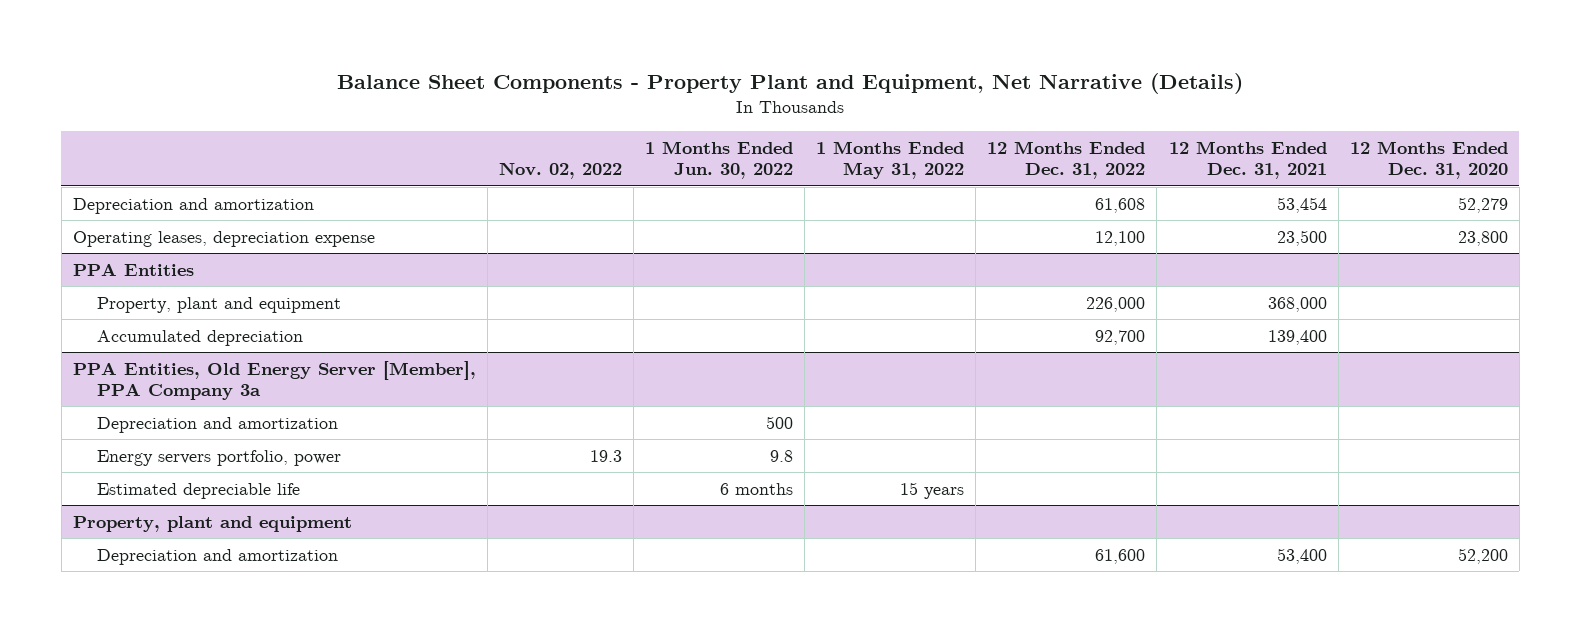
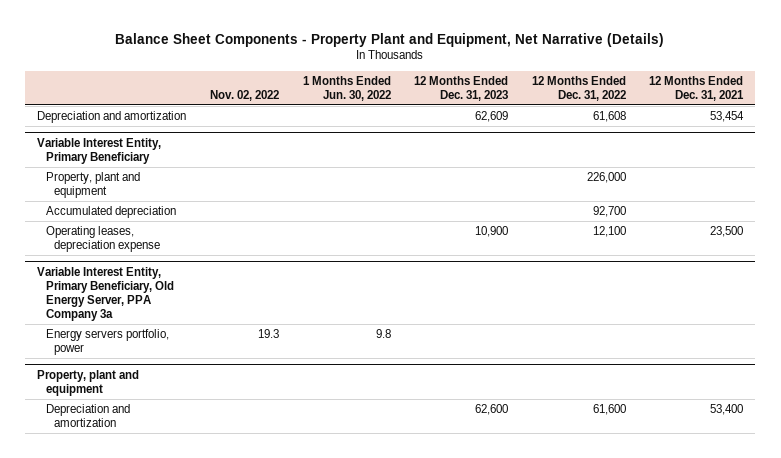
- | Nov. 02, 2022 | 1 Months Ended Jun. 30, 2022 | 1 Months Ended May 31, 2022 | 12 Months Ended Dec. 31, 2022 | 12 Months Ended Dec. 31, 2021 | 12 Months Ended Dec. 31, 2020
+ | Nov. 02, 2022 | 1 Months Ended Jun. 30, 2022 | 12 Months Ended Dec. 31, 2023 | 12 Months Ended Dec. 31, 2022 | 12 Months Ended Dec. 31, 2021
+ Variable Interest Entity, Primary Beneficiary
+ Property, plant and equipment | | | | 226,000 |
+ Accumulated depreciation | | | | 92,700 |
- PPA Entities
- Property, plant and equipment | | | | 226,000 | 368,000 |
- Accumulated depreciation | | | | 92,700 | 139,400 |
- PPA Entities, Old Energy Server [Member], PPA Company 3a
- Depreciation and amortization | | 500 | | | |
+ Variable Interest Entity, Primary Beneficiary, Old Energy Server, PPA Company 3a
- Estimated depreciable life | | 6 months | 15 years | | |

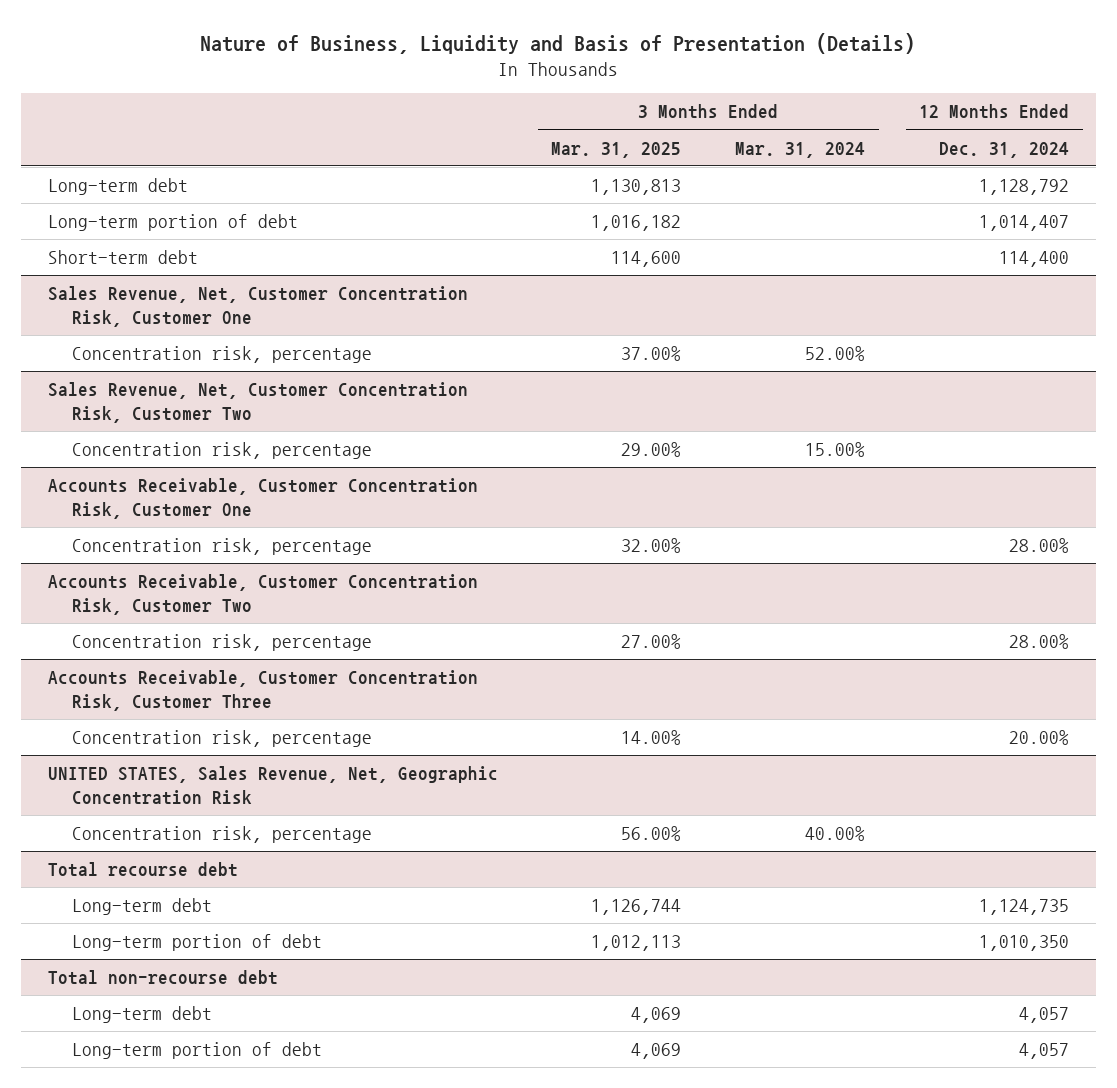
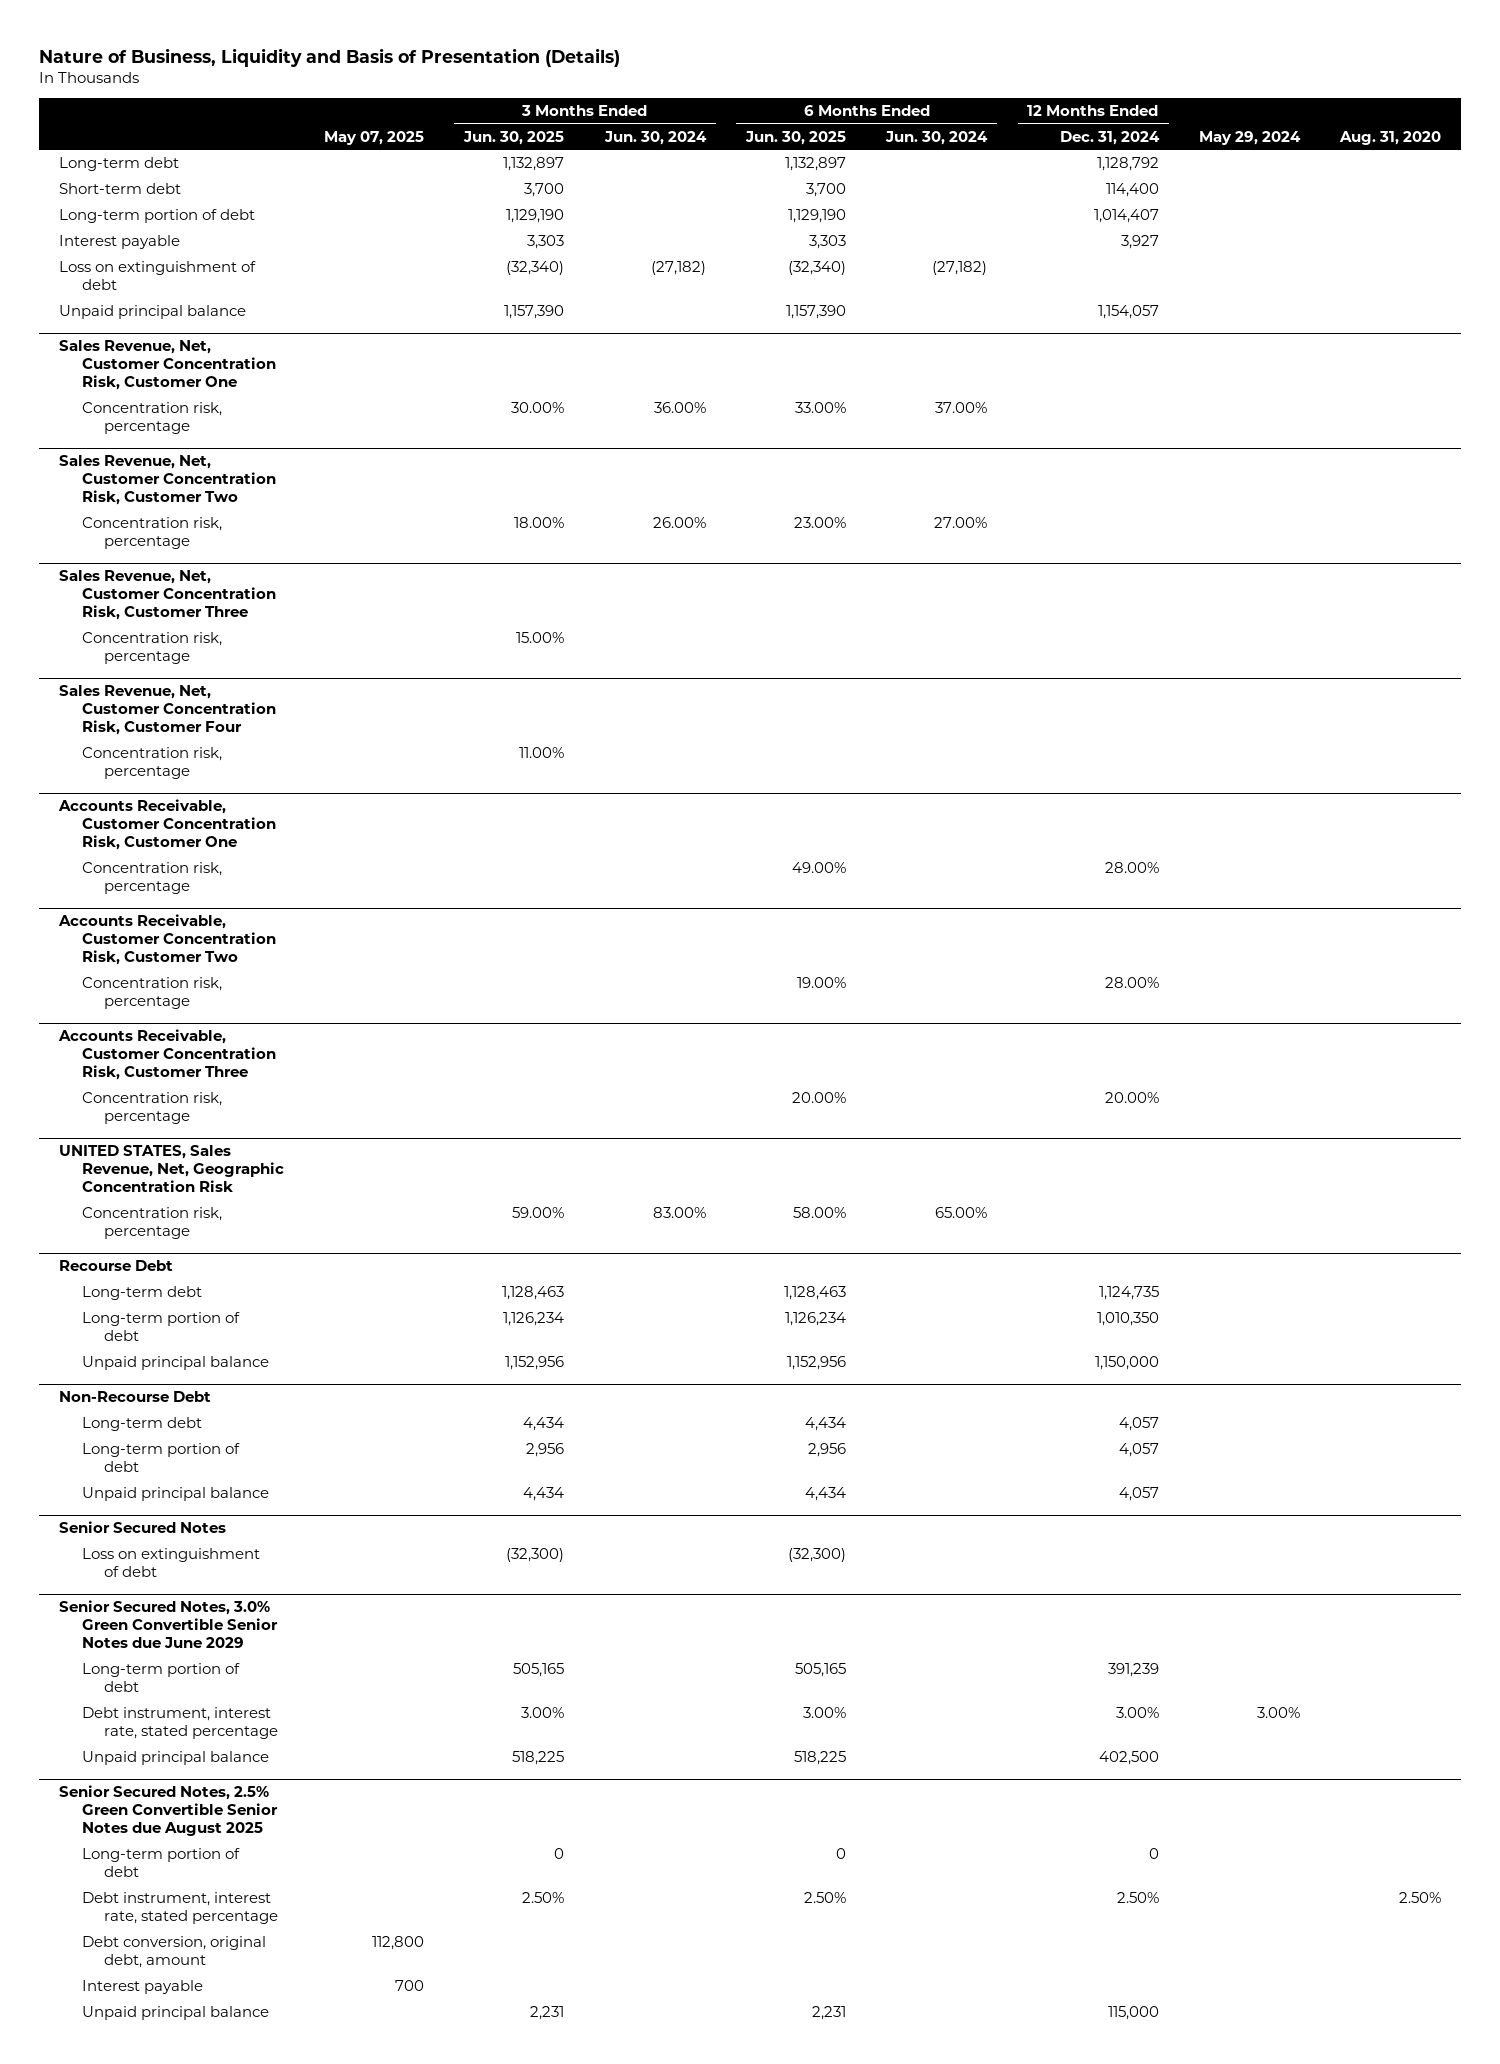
- | 3 Months Ended Mar. 31, 2025 | 3 Months Ended Mar. 31, 2024 | 12 Months Ended Dec. 31, 2024
+ | May 07, 2025 | 3 Months Ended Jun. 30, 2025 | 3 Months Ended Jun. 30, 2024 | 6 Months Ended Jun. 30, 2025 | 6 Months Ended Jun. 30, 2024 | 12 Months Ended Dec. 31, 2024 | May 29, 2024 | Aug. 31, 2020
moved down: Long-term portion of debt | | 1,129,190 | | 1,129,190 | | 1,014,407 | |
+ Interest payable | | 3,303 | | 3,303 | | 3,927 | |
+ Loss on extinguishment of debt | | (32,340) | (27,182) | (32,340) | (27,182) | | |
+ Unpaid principal balance | | 1,157,390 | | 1,157,390 | | 1,154,057 | |
+ Sales Revenue, Net, Customer Concentration Risk, Customer Three
+ Concentration risk, percentage | | 15.00% | | | | | |
+ Sales Revenue, Net, Customer Concentration Risk, Customer Four
+ Concentration risk, percentage | | 11.00% | | | | | |
- Total recourse debt
+ Recourse Debt
- Total non-recourse debt
+ Unpaid principal balance | | 1,152,956 | | 1,152,956 | | 1,150,000 | |
+ Non-Recourse Debt
+ Unpaid principal balance | | 4,434 | | 4,434 | | 4,057 | |
+ Senior Secured Notes
+ Loss on extinguishment of debt | | (32,300) | | (32,300) | | | |
+ Senior Secured Notes, 3.0% Green Convertible Senior Notes due June 2029
+ Long-term portion of debt | | 505,165 | | 505,165 | | 391,239 | |
+ Debt instrument, interest rate, stated percentage | | 3.00% | | 3.00% | | 3.00% | 3.00% |
+ Unpaid principal balance | | 518,225 | | 518,225 | | 402,500 | |
+ Senior Secured Notes, 2.5% Green Convertible Senior Notes due August 2025
+ Long-term portion of debt | | 0 | | 0 | | 0 | |
+ Debt instrument, interest rate, stated percentage | | 2.50% | | 2.50% | | 2.50% | | 2.50%
+ Debt conversion, original debt, amount | 112,800 | | | | | | |
+ Interest payable | 700 | | | | | | |
+ Unpaid principal balance | | 2,231 | | 2,231 | | 115,000 | |

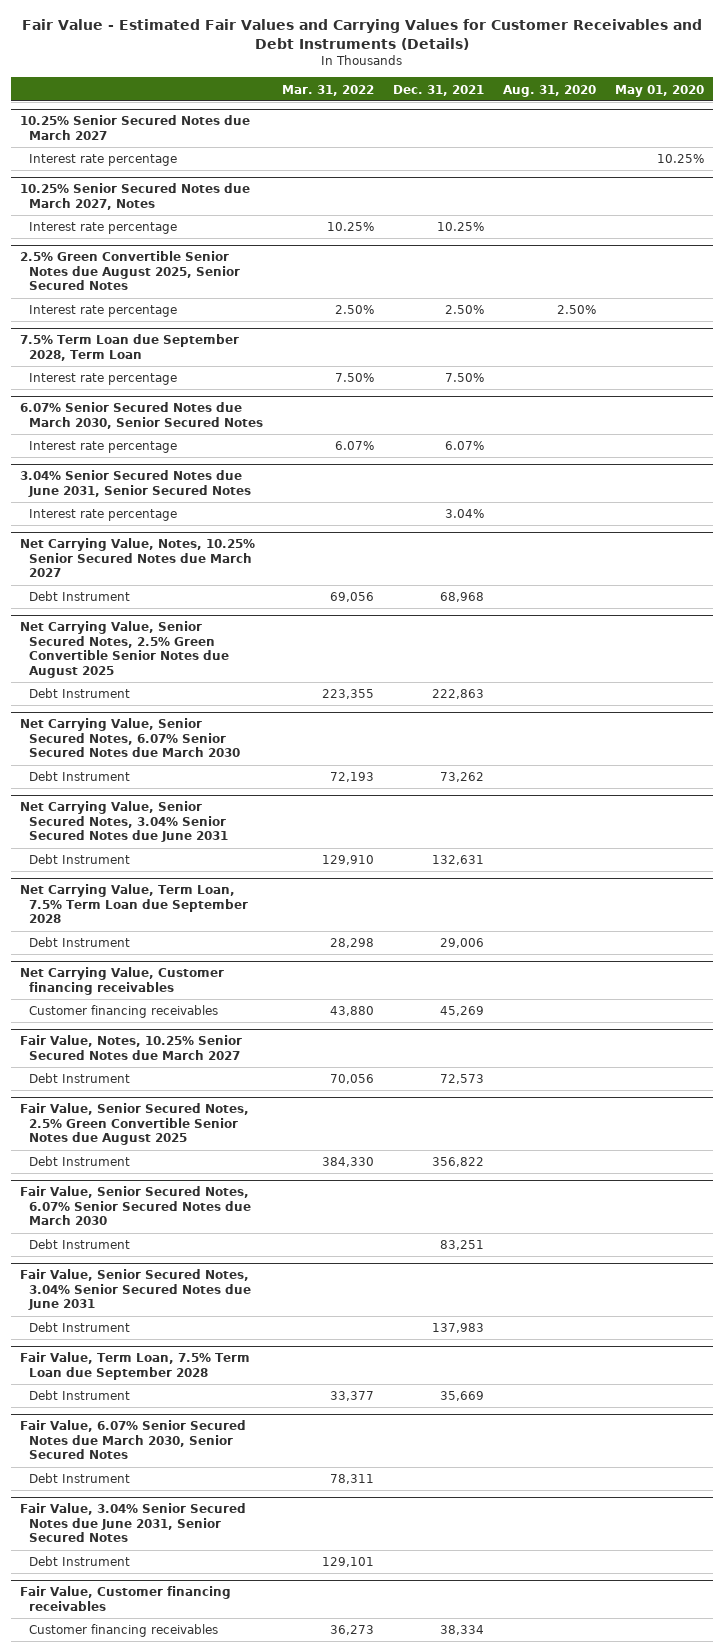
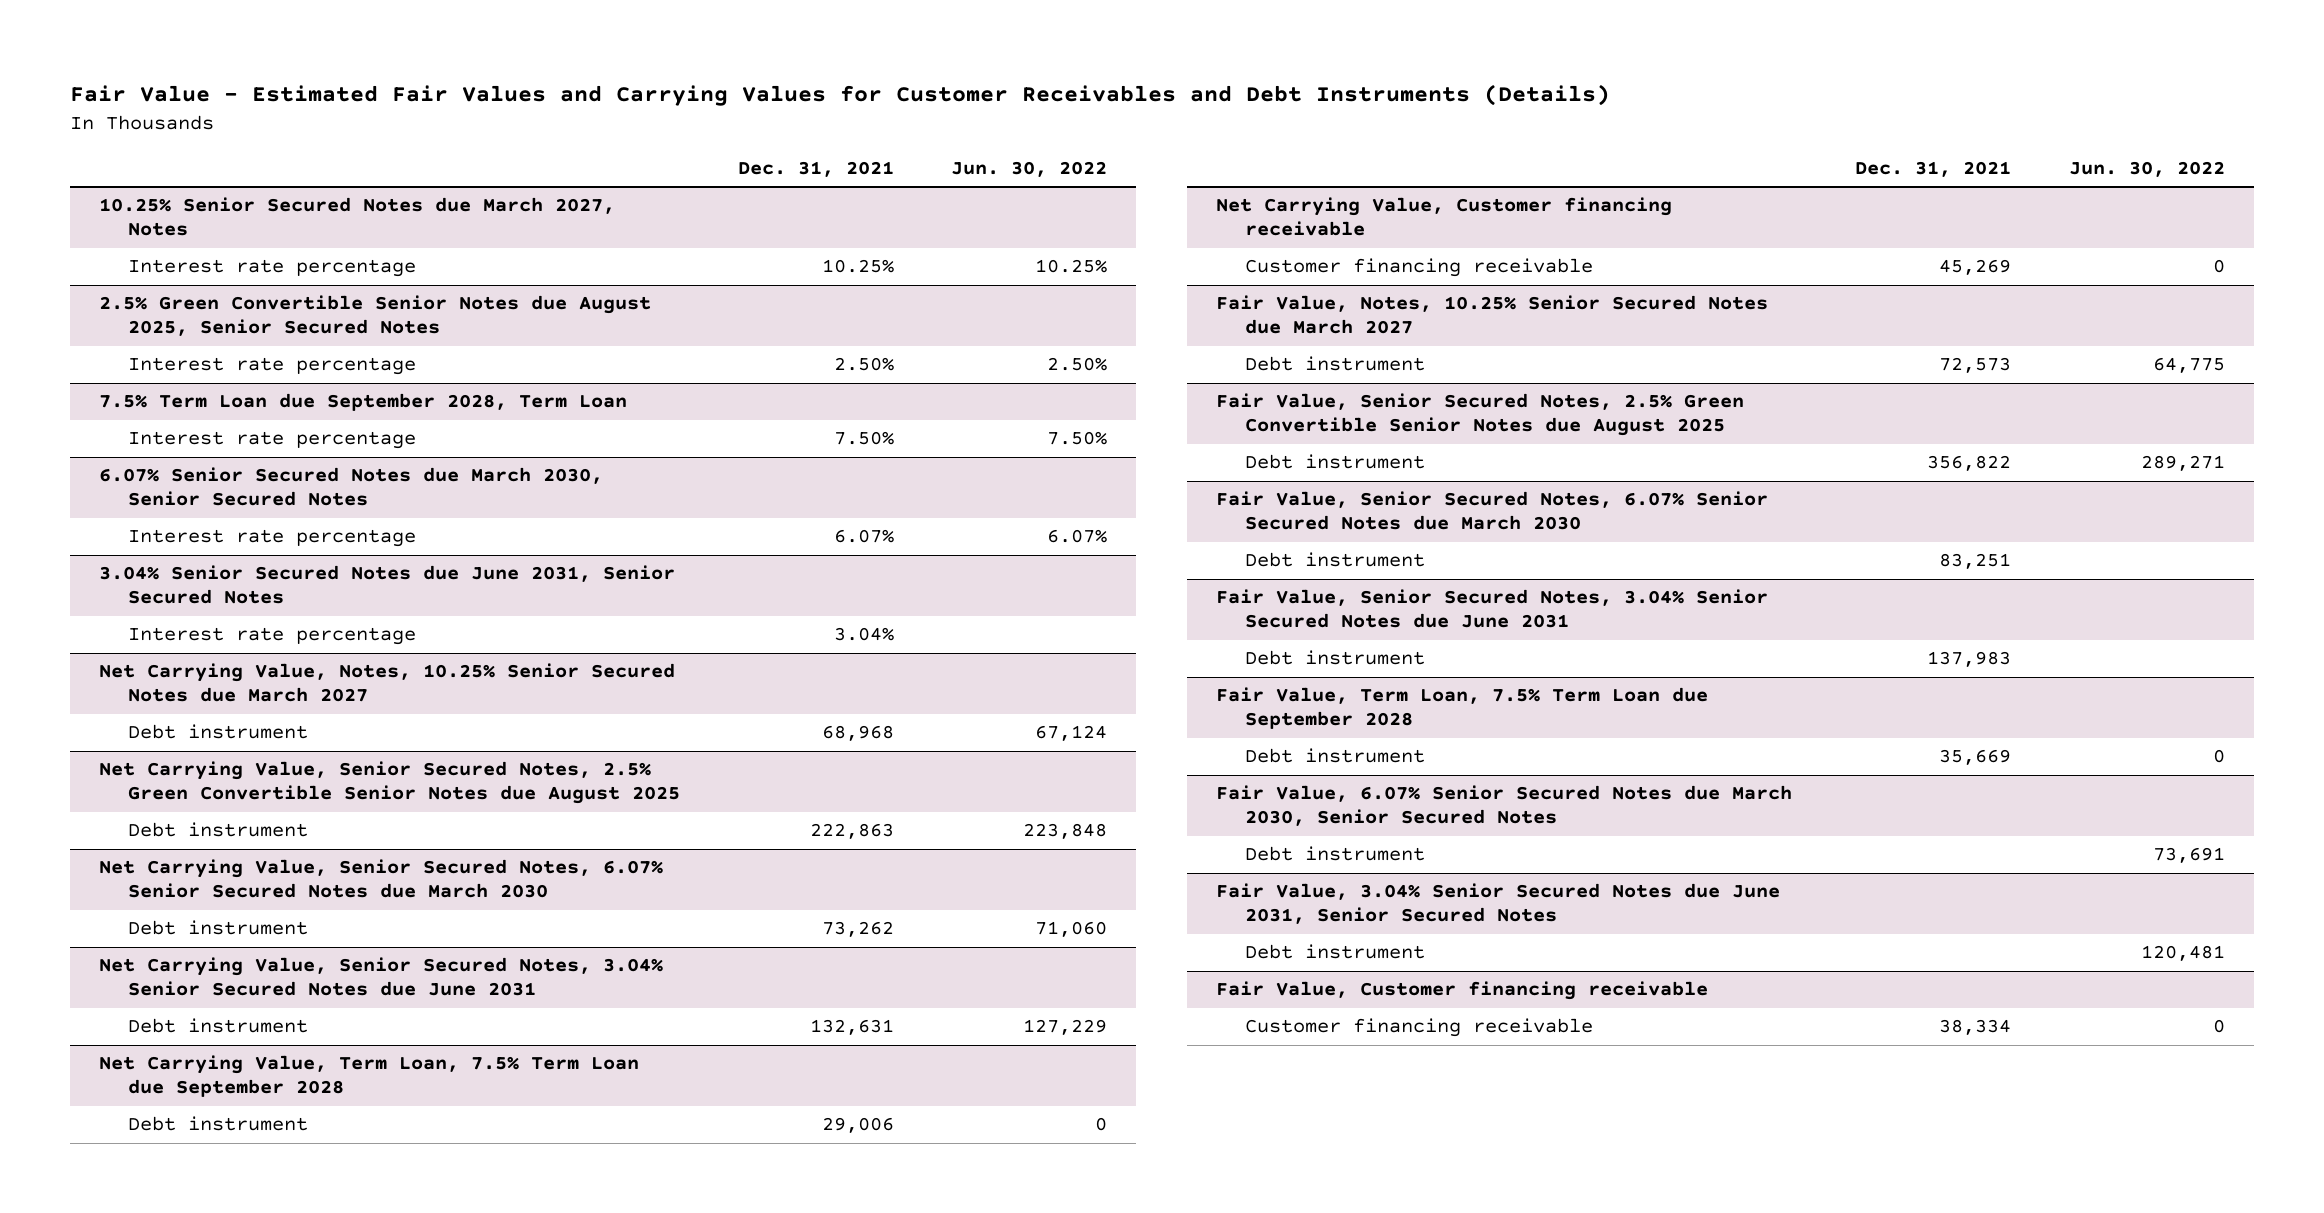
- | Mar. 31, 2022 | Dec. 31, 2021 | Aug. 31, 2020 | May 01, 2020
+ | Dec. 31, 2021 | Jun. 30, 2022
- 10.25% Senior Secured Notes due March 2027
- Interest rate percentage | | | | 10.25%
@ Net Carrying Value, Notes, 10.25% Senior Secured Notes due March 2027
- Debt Instrument | 69,056 | 68,968 | |
+ Debt instrument | 68,968 | 67,124
@ Net Carrying Value, Senior Secured Notes, 2.5% Green Convertible Senior Notes due August 2025
- Debt Instrument | 223,355 | 222,863 | |
+ Debt instrument | 222,863 | 223,848
@ Net Carrying Value, Senior Secured Notes, 6.07% Senior Secured Notes due March 2030
- Debt Instrument | 72,193 | 73,262 | |
+ Debt instrument | 73,262 | 71,060
@ Net Carrying Value, Senior Secured Notes, 3.04% Senior Secured Notes due June 2031
- Debt Instrument | 129,910 | 132,631 | |
+ Debt instrument | 132,631 | 127,229
@ Net Carrying Value, Term Loan, 7.5% Term Loan due September 2028
- Debt Instrument | 28,298 | 29,006 | |
- Net Carrying Value, Customer financing receivables
- Customer financing receivables | 43,880 | 45,269 | |
@ Net Carrying Value, Term Loan, 7.5% Term Loan due September 2028
+ Debt instrument | 29,006 | 0
+ Net Carrying Value, Customer financing receivable
+ Customer financing receivable | 45,269 | 0
@ Fair Value, Notes, 10.25% Senior Secured Notes due March 2027
- Debt Instrument | 70,056 | 72,573 | |
+ Debt instrument | 72,573 | 64,775
@ Fair Value, Senior Secured Notes, 2.5% Green Convertible Senior Notes due August 2025
- Debt Instrument | 384,330 | 356,822 | |
+ Debt instrument | 356,822 | 289,271
@ Fair Value, Senior Secured Notes, 6.07% Senior Secured Notes due March 2030
- Debt Instrument | | 83,251 | |
+ Debt instrument | 83,251 |
@ Fair Value, Senior Secured Notes, 3.04% Senior Secured Notes due June 2031
- Debt Instrument | | 137,983 | |
+ Debt instrument | 137,983 |
@ Fair Value, Term Loan, 7.5% Term Loan due September 2028
- Debt Instrument | 33,377 | 35,669 | |
+ Debt instrument | 35,669 | 0
@ Fair Value, 6.07% Senior Secured Notes due March 2030, Senior Secured Notes
- Debt Instrument | 78,311 | | |
+ Debt instrument | | 73,691
@ Fair Value, 3.04% Senior Secured Notes due June 2031, Senior Secured Notes
- Debt Instrument | 129,101 | | |
- Fair Value, Customer financing receivables
- Customer financing receivables | 36,273 | 38,334 | |
@ Fair Value, 3.04% Senior Secured Notes due June 2031, Senior Secured Notes
+ Debt instrument | | 120,481
+ Fair Value, Customer financing receivable
+ Customer financing receivable | 38,334 | 0

